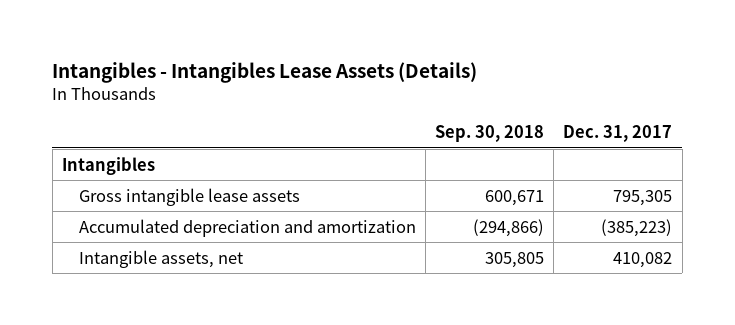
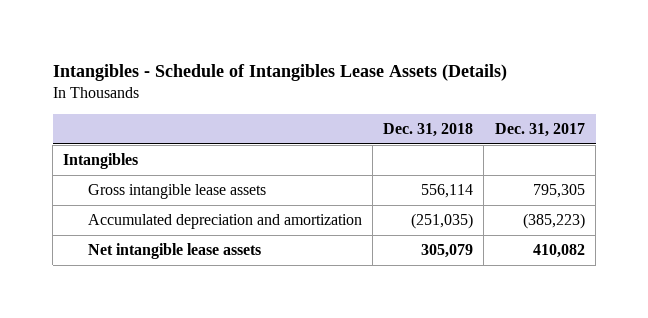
- Intangibles - Intangibles Lease Assets (Details)
+ Intangibles - Schedule of Intangibles Lease Assets (Details)
- | Sep. 30, 2018 | Dec. 31, 2017
+ | Dec. 31, 2018 | Dec. 31, 2017
- Intangible assets, net | 305,805 | 410,082
+ Net intangible lease assets | 305,079 | 410,082

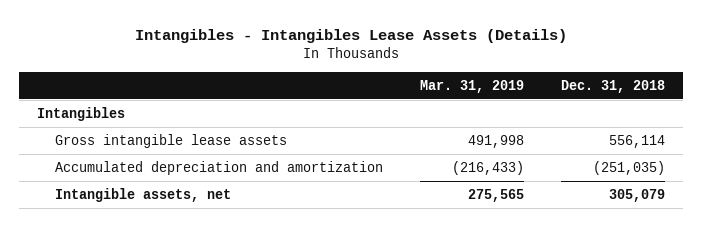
- Intangibles - Schedule of Intangibles Lease Assets (Details)
+ Intangibles - Intangibles Lease Assets (Details)
- | Dec. 31, 2018 | Dec. 31, 2017
+ | Mar. 31, 2019 | Dec. 31, 2018
- Net intangible lease assets | 305,079 | 410,082
+ Intangible assets, net | 275,565 | 305,079

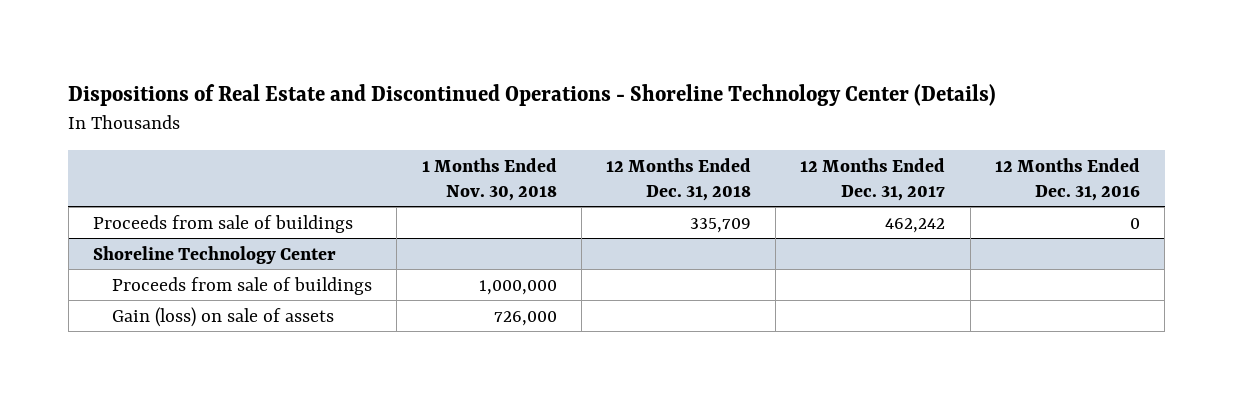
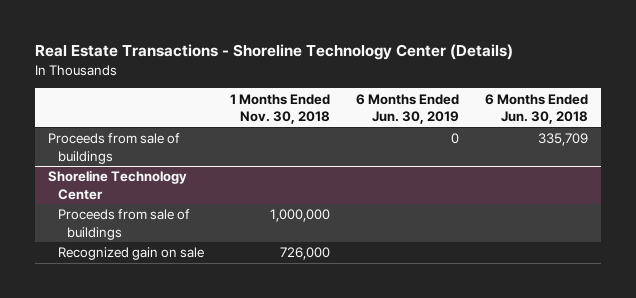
- Dispositions of Real Estate and Discontinued Operations - Shoreline Technology Center (Details)
+ Real Estate Transactions - Shoreline Technology Center (Details)
- | 1 Months Ended Nov. 30, 2018 | 12 Months Ended Dec. 31, 2018 | 12 Months Ended Dec. 31, 2017 | 12 Months Ended Dec. 31, 2016
+ | 1 Months Ended Nov. 30, 2018 | 6 Months Ended Jun. 30, 2019 | 6 Months Ended Jun. 30, 2018
@ Shoreline Technology Center
- Gain (loss) on sale of assets | 726,000 | | |
+ Recognized gain on sale | 726,000 | |

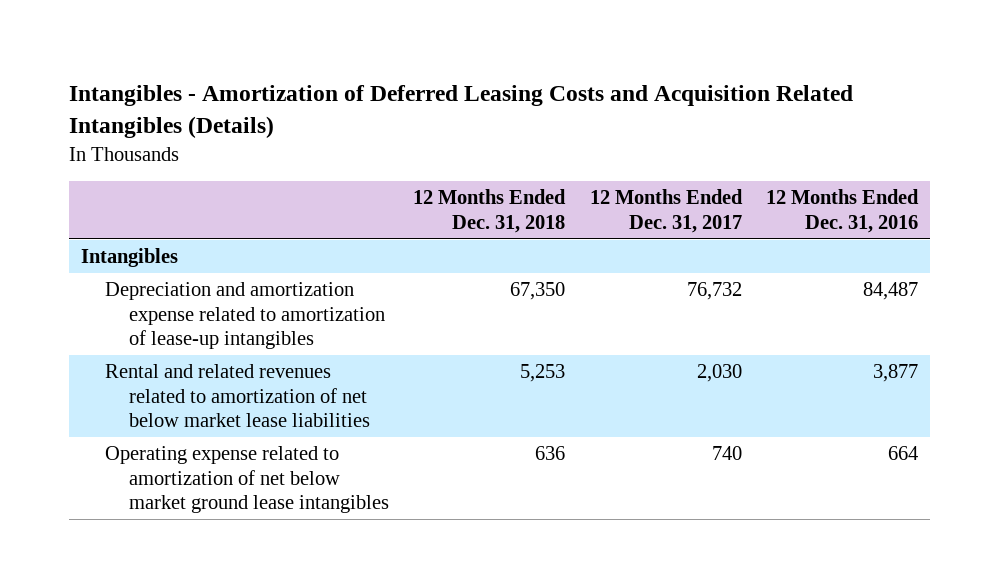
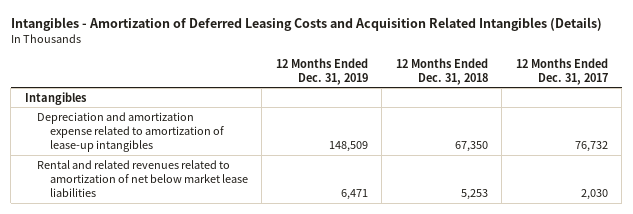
- | 12 Months Ended Dec. 31, 2018 | 12 Months Ended Dec. 31, 2017 | 12 Months Ended Dec. 31, 2016
+ | 12 Months Ended Dec. 31, 2019 | 12 Months Ended Dec. 31, 2018 | 12 Months Ended Dec. 31, 2017
- Operating expense related to amortization of net below market ground lease intangibles | 636 | 740 | 664

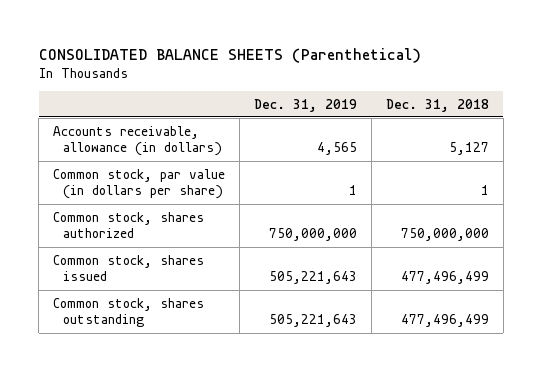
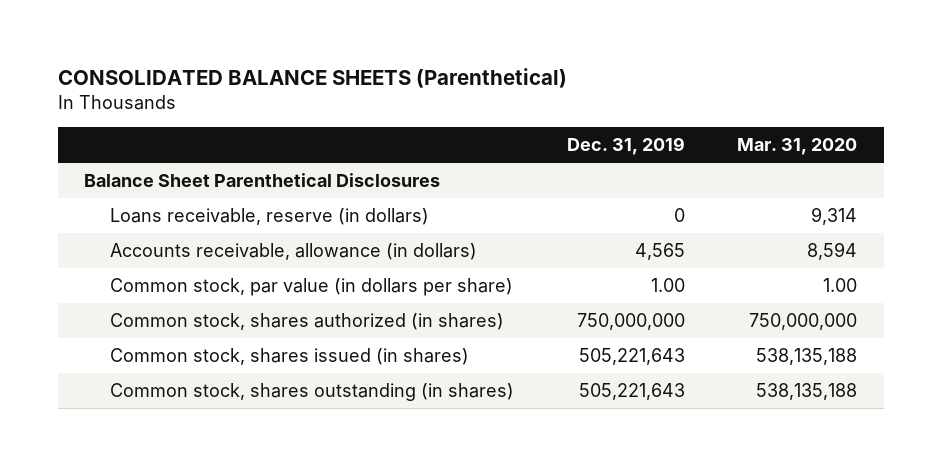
- | Dec. 31, 2019 | Dec. 31, 2018
+ | Dec. 31, 2019 | Mar. 31, 2020
+ Balance Sheet Parenthetical Disclosures
+ Loans receivable, reserve (in dollars) | 0 | 9,314
- Common stock, par value (in dollars per share) | 1 | 1
- Common stock, shares authorized | 750,000,000 | 750,000,000
- Common stock, shares issued | 505,221,643 | 477,496,499
- Common stock, shares outstanding | 505,221,643 | 477,496,499
+ Common stock, par value (in dollars per share) | 1.00 | 1.00
+ Common stock, shares authorized (in shares) | 750,000,000 | 750,000,000
+ Common stock, shares issued (in shares) | 505,221,643 | 538,135,188
+ Common stock, shares outstanding (in shares) | 505,221,643 | 538,135,188

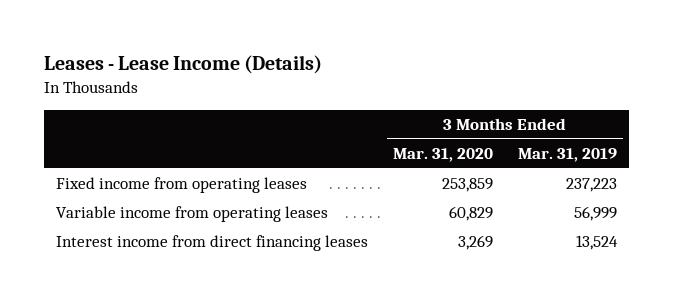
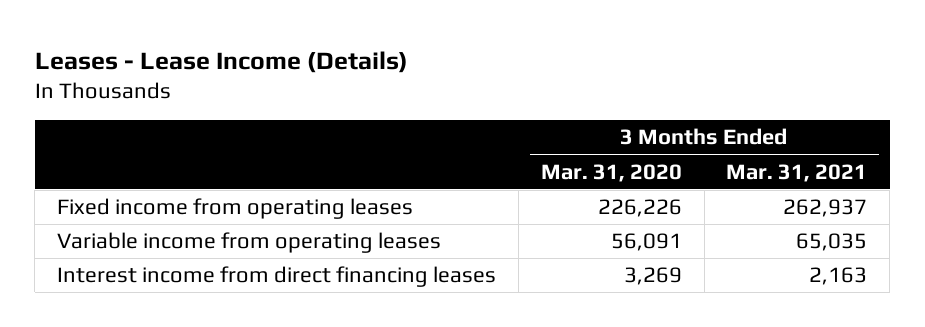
- | 3 Months Ended Mar. 31, 2020 | 3 Months Ended Mar. 31, 2019
+ | 3 Months Ended Mar. 31, 2020 | 3 Months Ended Mar. 31, 2021
- Fixed income from operating leases | 253,859 | 237,223
- Variable income from operating leases | 60,829 | 56,999
+ Fixed income from operating leases | 226,226 | 262,937
+ Variable income from operating leases | 56,091 | 65,035

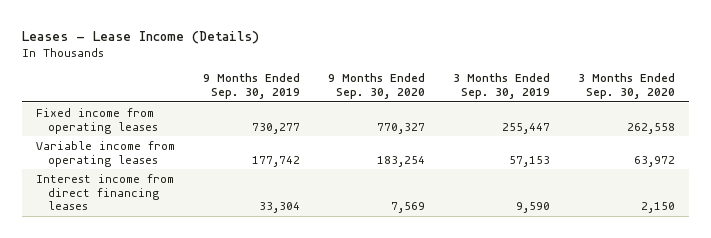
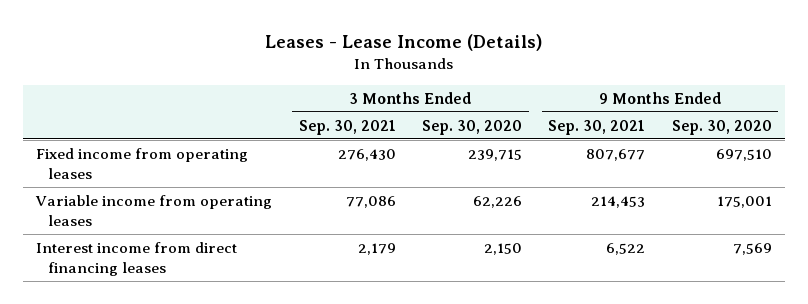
- | 9 Months Ended Sep. 30, 2019 | 9 Months Ended Sep. 30, 2020 | 3 Months Ended Sep. 30, 2019 | 3 Months Ended Sep. 30, 2020
+ | 3 Months Ended Sep. 30, 2021 | 3 Months Ended Sep. 30, 2020 | 9 Months Ended Sep. 30, 2021 | 9 Months Ended Sep. 30, 2020
- Fixed income from operating leases | 730,277 | 770,327 | 255,447 | 262,558
- Variable income from operating leases | 177,742 | 183,254 | 57,153 | 63,972
+ Fixed income from operating leases | 276,430 | 239,715 | 807,677 | 697,510
+ Variable income from operating leases | 77,086 | 62,226 | 214,453 | 175,001

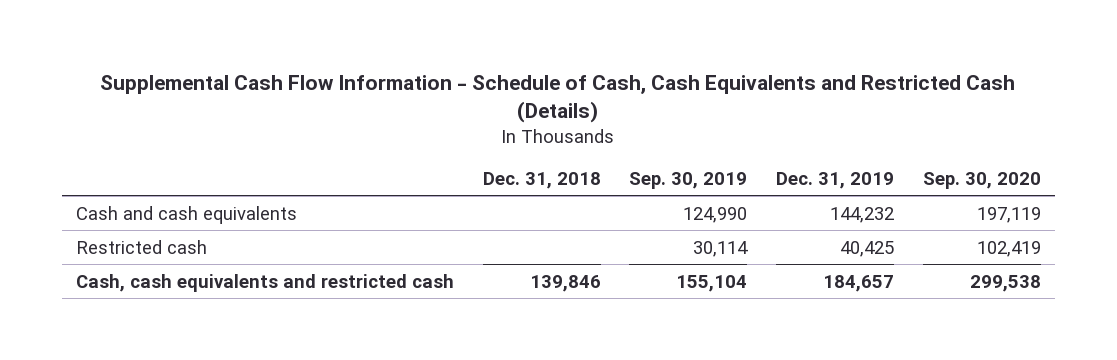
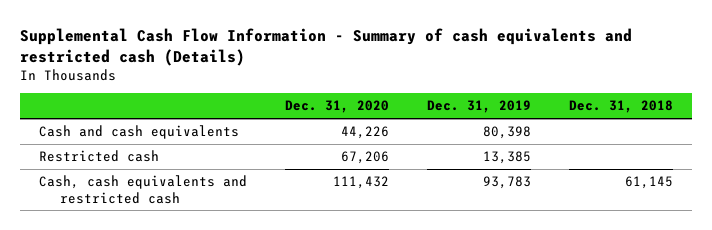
- Supplemental Cash Flow Information - Schedule of Cash, Cash Equivalents and Restricted Cash (Details)
+ Supplemental Cash Flow Information - Summary of cash equivalents and restricted cash (Details)
- | Dec. 31, 2018 | Sep. 30, 2019 | Dec. 31, 2019 | Sep. 30, 2020
+ | Dec. 31, 2020 | Dec. 31, 2019 | Dec. 31, 2018
- Cash and cash equivalents | | 124,990 | 144,232 | 197,119
- Restricted cash | | 30,114 | 40,425 | 102,419
- Cash, cash equivalents and restricted cash | 139,846 | 155,104 | 184,657 | 299,538
+ Cash and cash equivalents | 44,226 | 80,398 |
+ Restricted cash | 67,206 | 13,385 |
+ Cash, cash equivalents and restricted cash | 111,432 | 93,783 | 61,145

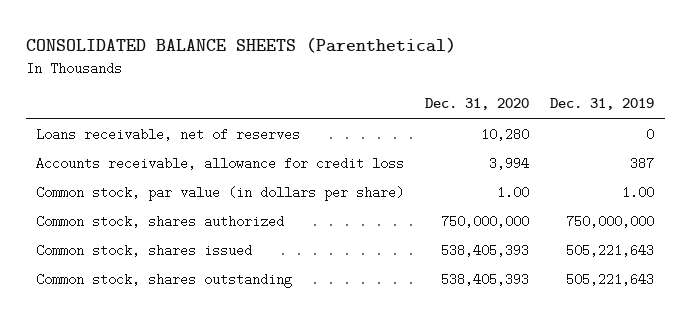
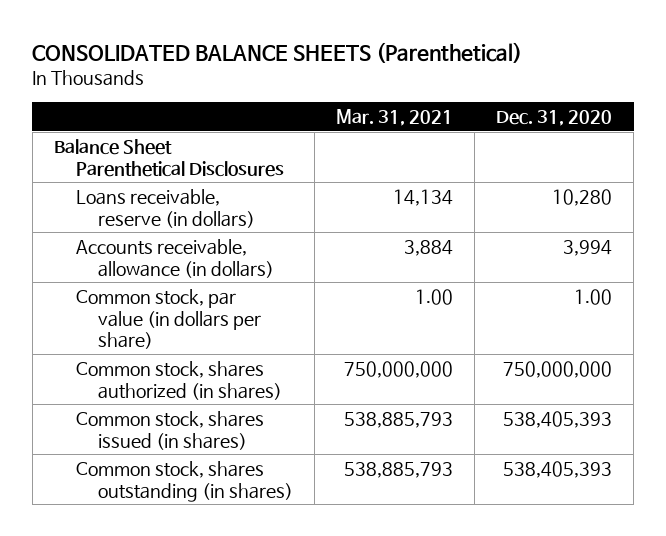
- | Dec. 31, 2020 | Dec. 31, 2019
+ | Mar. 31, 2021 | Dec. 31, 2020
- Loans receivable, net of reserves | 10,280 | 0
- Accounts receivable, allowance for credit loss | 3,994 | 387
+ Balance Sheet Parenthetical Disclosures
+ Loans receivable, reserve (in dollars) | 14,134 | 10,280
+ Accounts receivable, allowance (in dollars) | 3,884 | 3,994
- Common stock, shares authorized | 750,000,000 | 750,000,000
- Common stock, shares issued | 538,405,393 | 505,221,643
- Common stock, shares outstanding | 538,405,393 | 505,221,643
+ Common stock, shares authorized (in shares) | 750,000,000 | 750,000,000
+ Common stock, shares issued (in shares) | 538,885,793 | 538,405,393
+ Common stock, shares outstanding (in shares) | 538,885,793 | 538,405,393

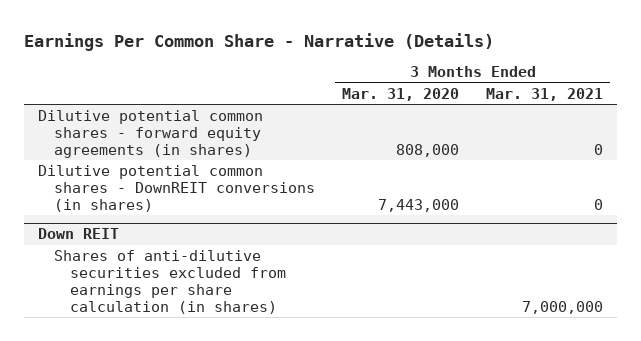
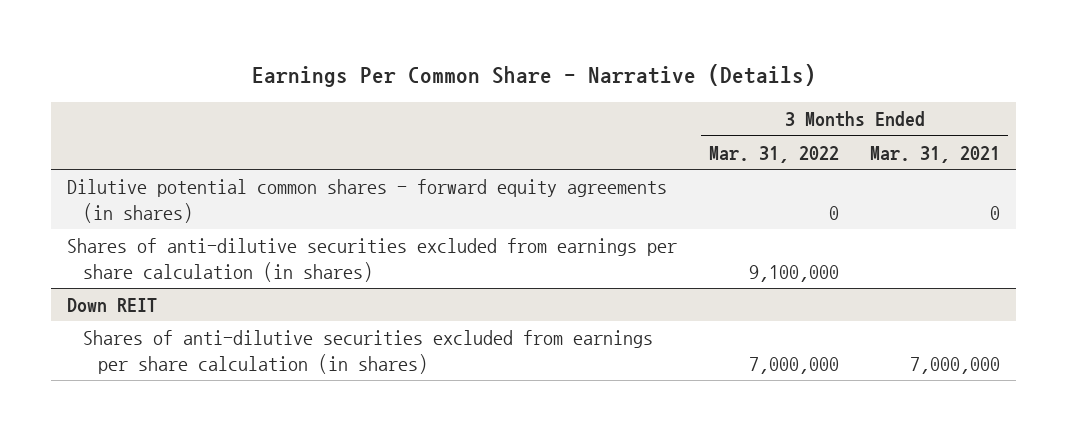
- | 3 Months Ended Mar. 31, 2020 | 3 Months Ended Mar. 31, 2021
+ | 3 Months Ended Mar. 31, 2022 | 3 Months Ended Mar. 31, 2021
- Dilutive potential common shares - DownREIT conversions (in shares) | 7,443,000 | 0
+ Shares of anti-dilutive securities excluded from earnings per share calculation (in shares) | 9,100,000 |

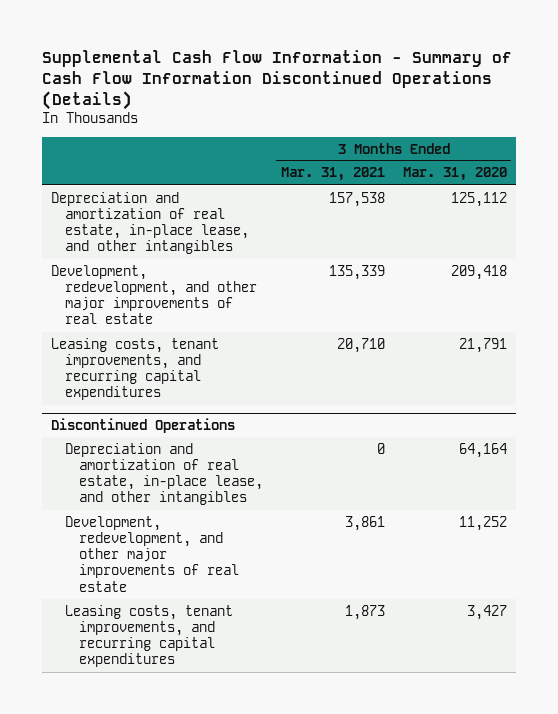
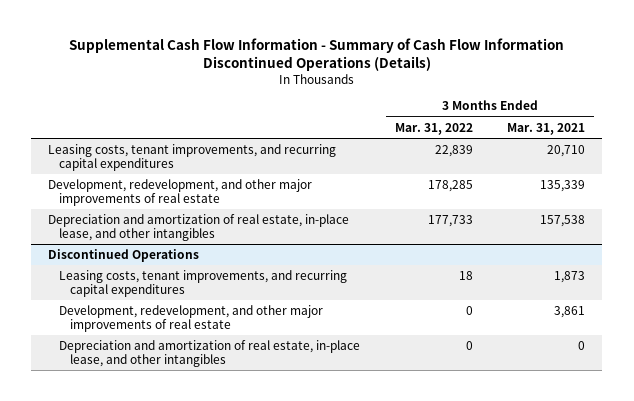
- | 3 Months Ended Mar. 31, 2021 | 3 Months Ended Mar. 31, 2020
+ | 3 Months Ended Mar. 31, 2022 | 3 Months Ended Mar. 31, 2021
moved down: Development, redevelopment, and other major improvements of real estate | 178,285 | 135,339
moved down: Depreciation and amortization of real estate, in-place lease, and other intangibles | 177,733 | 157,538
@ Discontinued Operations
moved down: Development, redevelopment, and other major improvements of real estate | 0 | 3,861
moved down: Depreciation and amortization of real estate, in-place lease, and other intangibles | 0 | 0

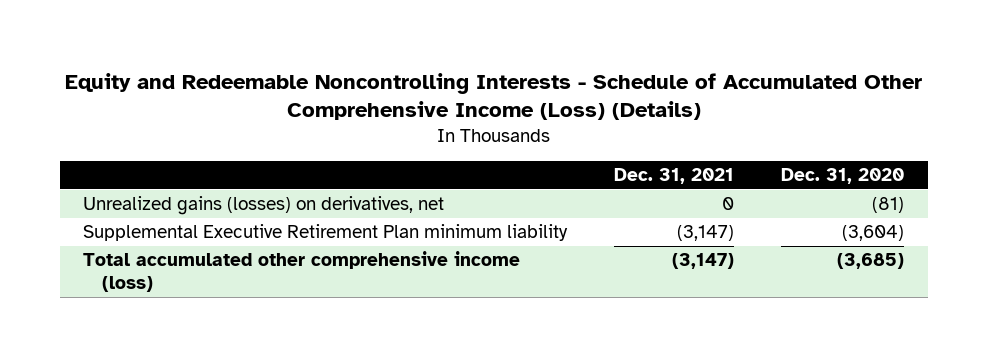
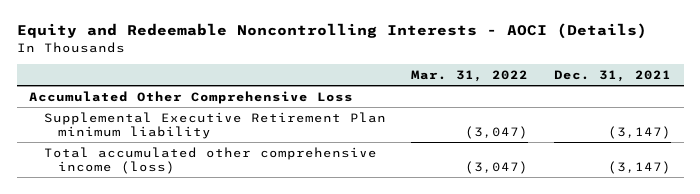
- Equity and Redeemable Noncontrolling Interests - Schedule of Accumulated Other Comprehensive Income (Loss) (Details)
+ Equity and Redeemable Noncontrolling Interests - AOCI (Details)
- | Dec. 31, 2021 | Dec. 31, 2020
+ | Mar. 31, 2022 | Dec. 31, 2021
- Unrealized gains (losses) on derivatives, net | 0 | (81)
+ Accumulated Other Comprehensive Loss

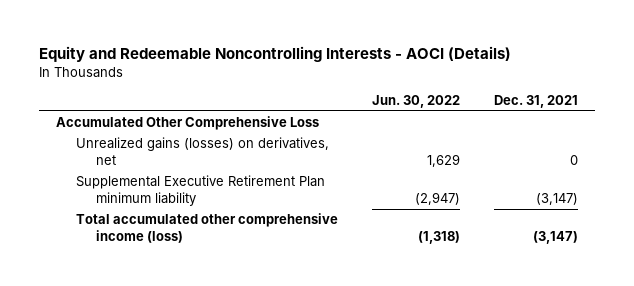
- | Mar. 31, 2022 | Dec. 31, 2021
+ | Jun. 30, 2022 | Dec. 31, 2021
+ Unrealized gains (losses) on derivatives, net | 1,629 | 0

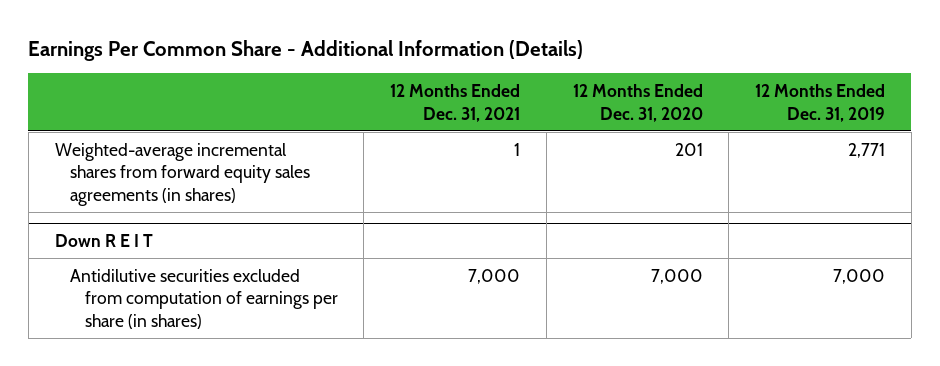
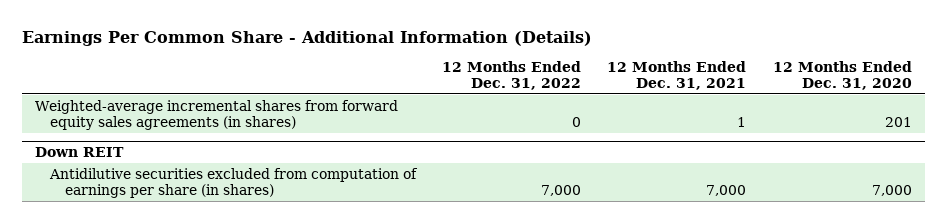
- | 12 Months Ended Dec. 31, 2021 | 12 Months Ended Dec. 31, 2020 | 12 Months Ended Dec. 31, 2019
+ | 12 Months Ended Dec. 31, 2022 | 12 Months Ended Dec. 31, 2021 | 12 Months Ended Dec. 31, 2020
- Down R E I T
+ Down REIT

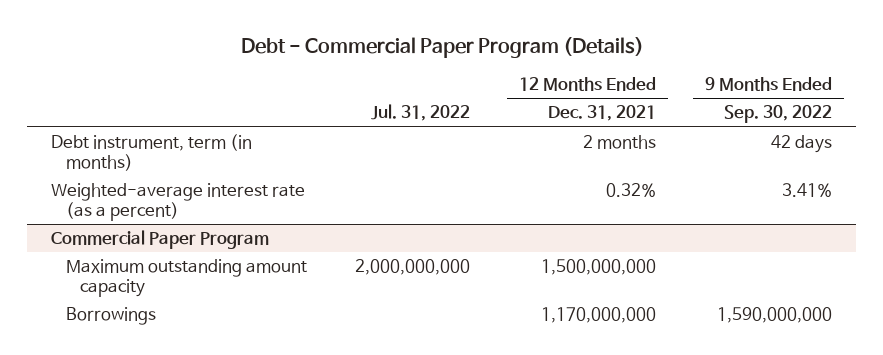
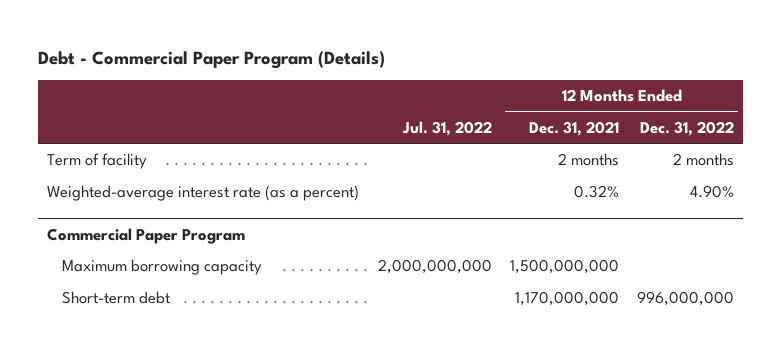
- | Jul. 31, 2022 | 12 Months Ended Dec. 31, 2021 | 9 Months Ended Sep. 30, 2022
+ | Jul. 31, 2022 | 12 Months Ended Dec. 31, 2021 | 12 Months Ended Dec. 31, 2022
- Debt instrument, term (in months) | | 2 months | 42 days
+ Term of facility | | 2 months | 2 months
@ Commercial Paper Program
- Maximum outstanding amount capacity | 2,000,000,000 | 1,500,000,000 |
- Borrowings | | 1,170,000,000 | 1,590,000,000
+ Maximum borrowing capacity | 2,000,000,000 | 1,500,000,000 |
+ Short-term debt | | 1,170,000,000 | 996,000,000

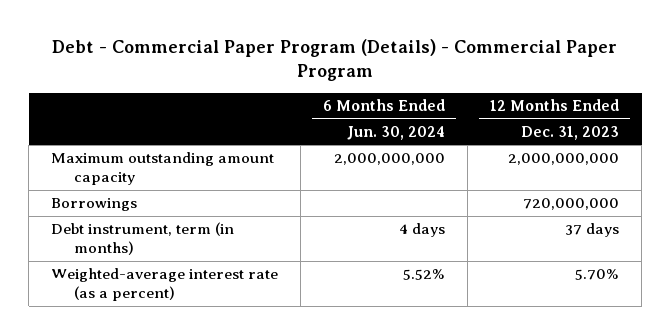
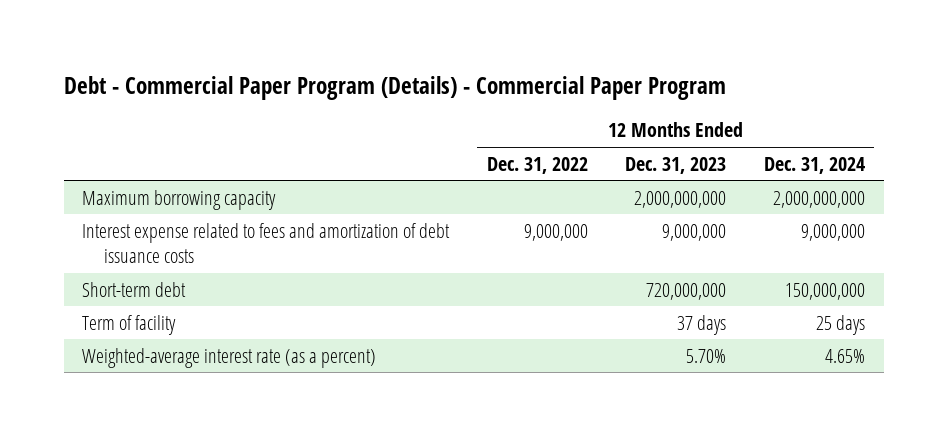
- | 6 Months Ended Jun. 30, 2024 | 12 Months Ended Dec. 31, 2023
+ | 12 Months Ended Dec. 31, 2022 | 12 Months Ended Dec. 31, 2023 | 12 Months Ended Dec. 31, 2024
- Maximum outstanding amount capacity | 2,000,000,000 | 2,000,000,000
- Borrowings | | 720,000,000
- Debt instrument, term (in months) | 4 days | 37 days
+ Maximum borrowing capacity | | 2,000,000,000 | 2,000,000,000
+ Interest expense related to fees and amortization of debt issuance costs | 9,000,000 | 9,000,000 | 9,000,000
+ Short-term debt | | 720,000,000 | 150,000,000
+ Term of facility | | 37 days | 25 days

